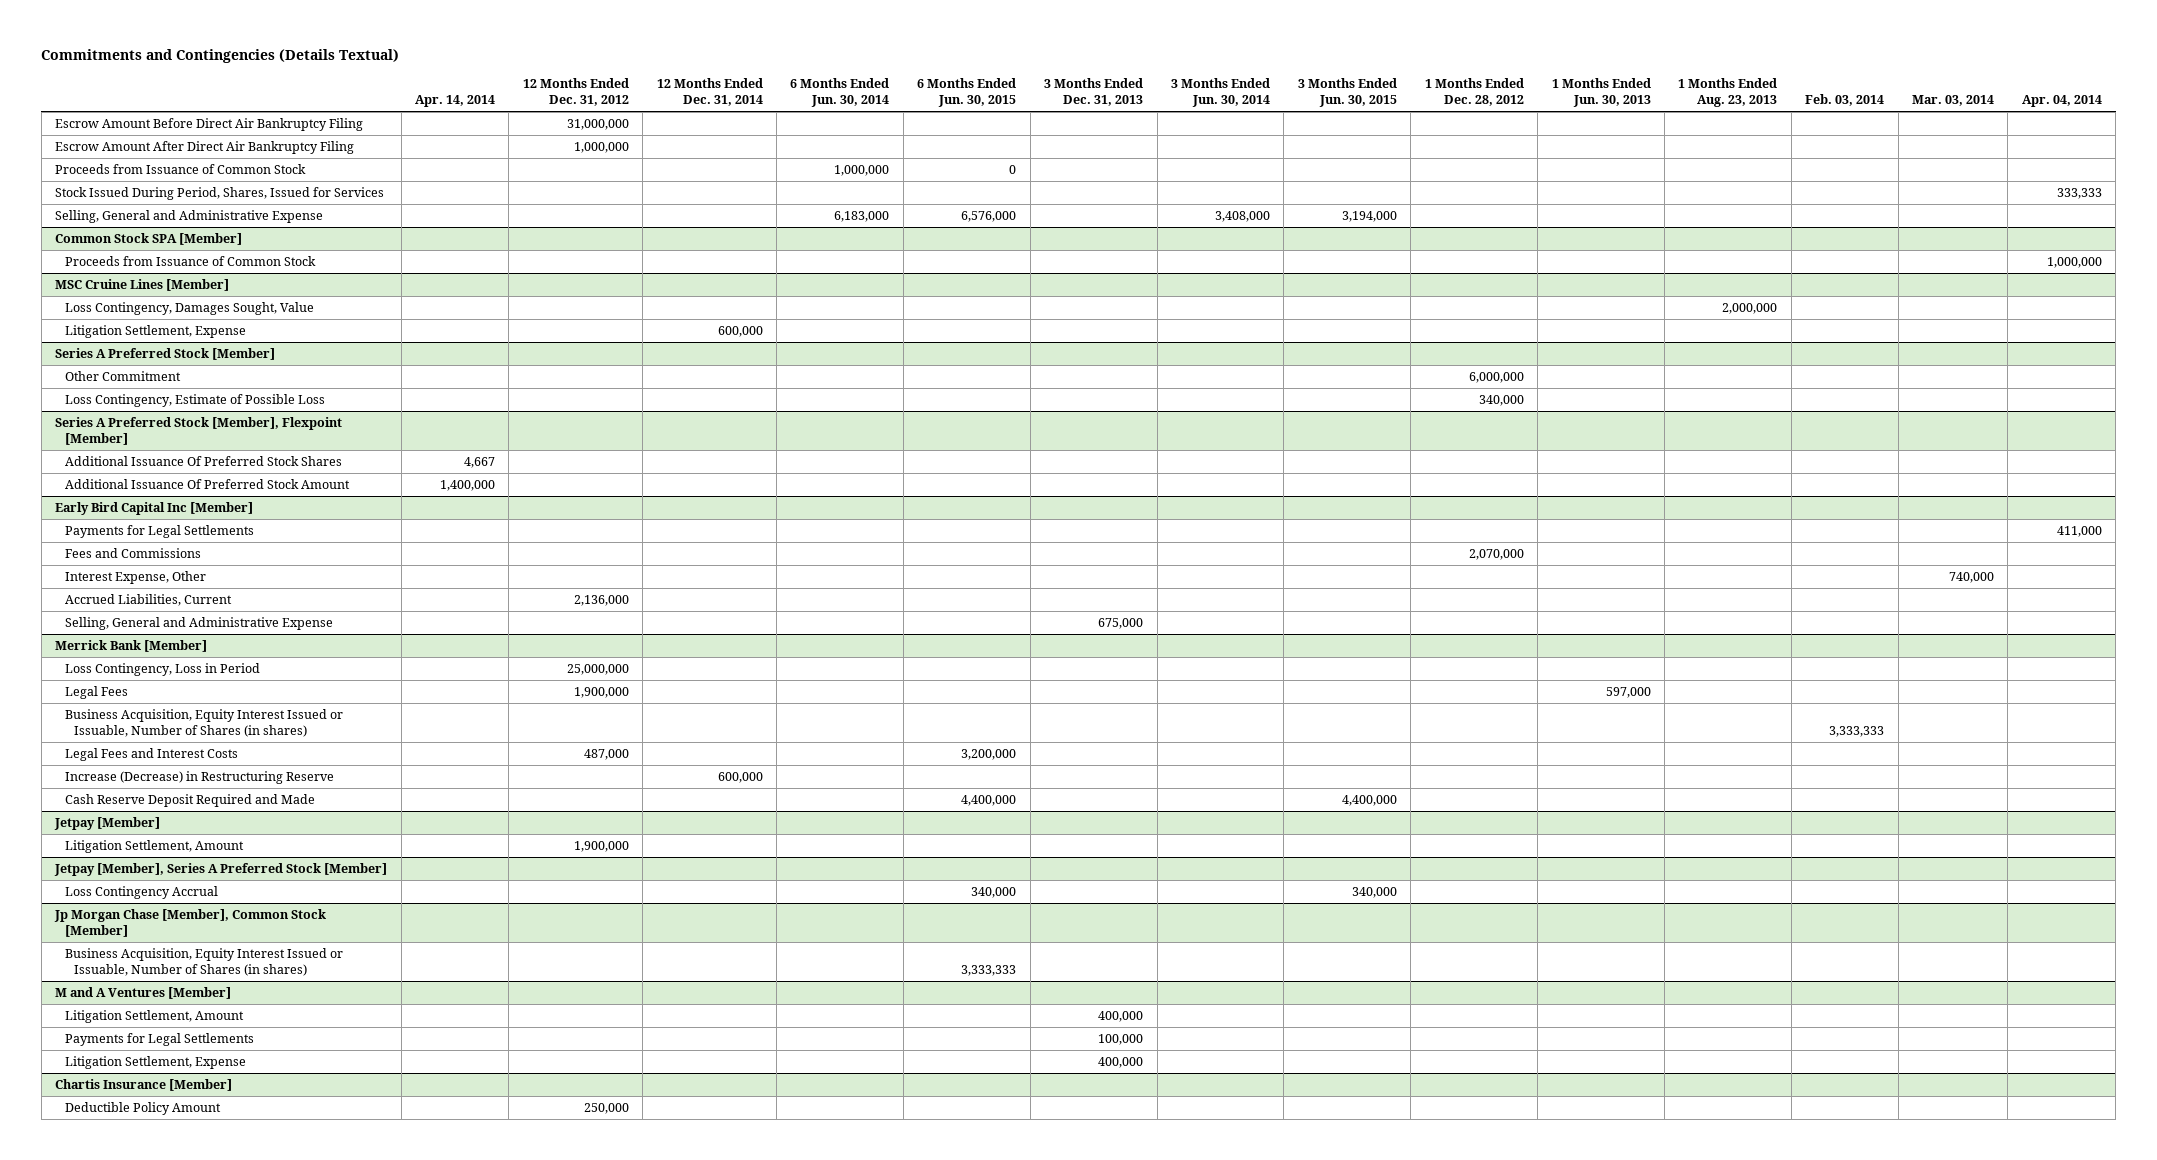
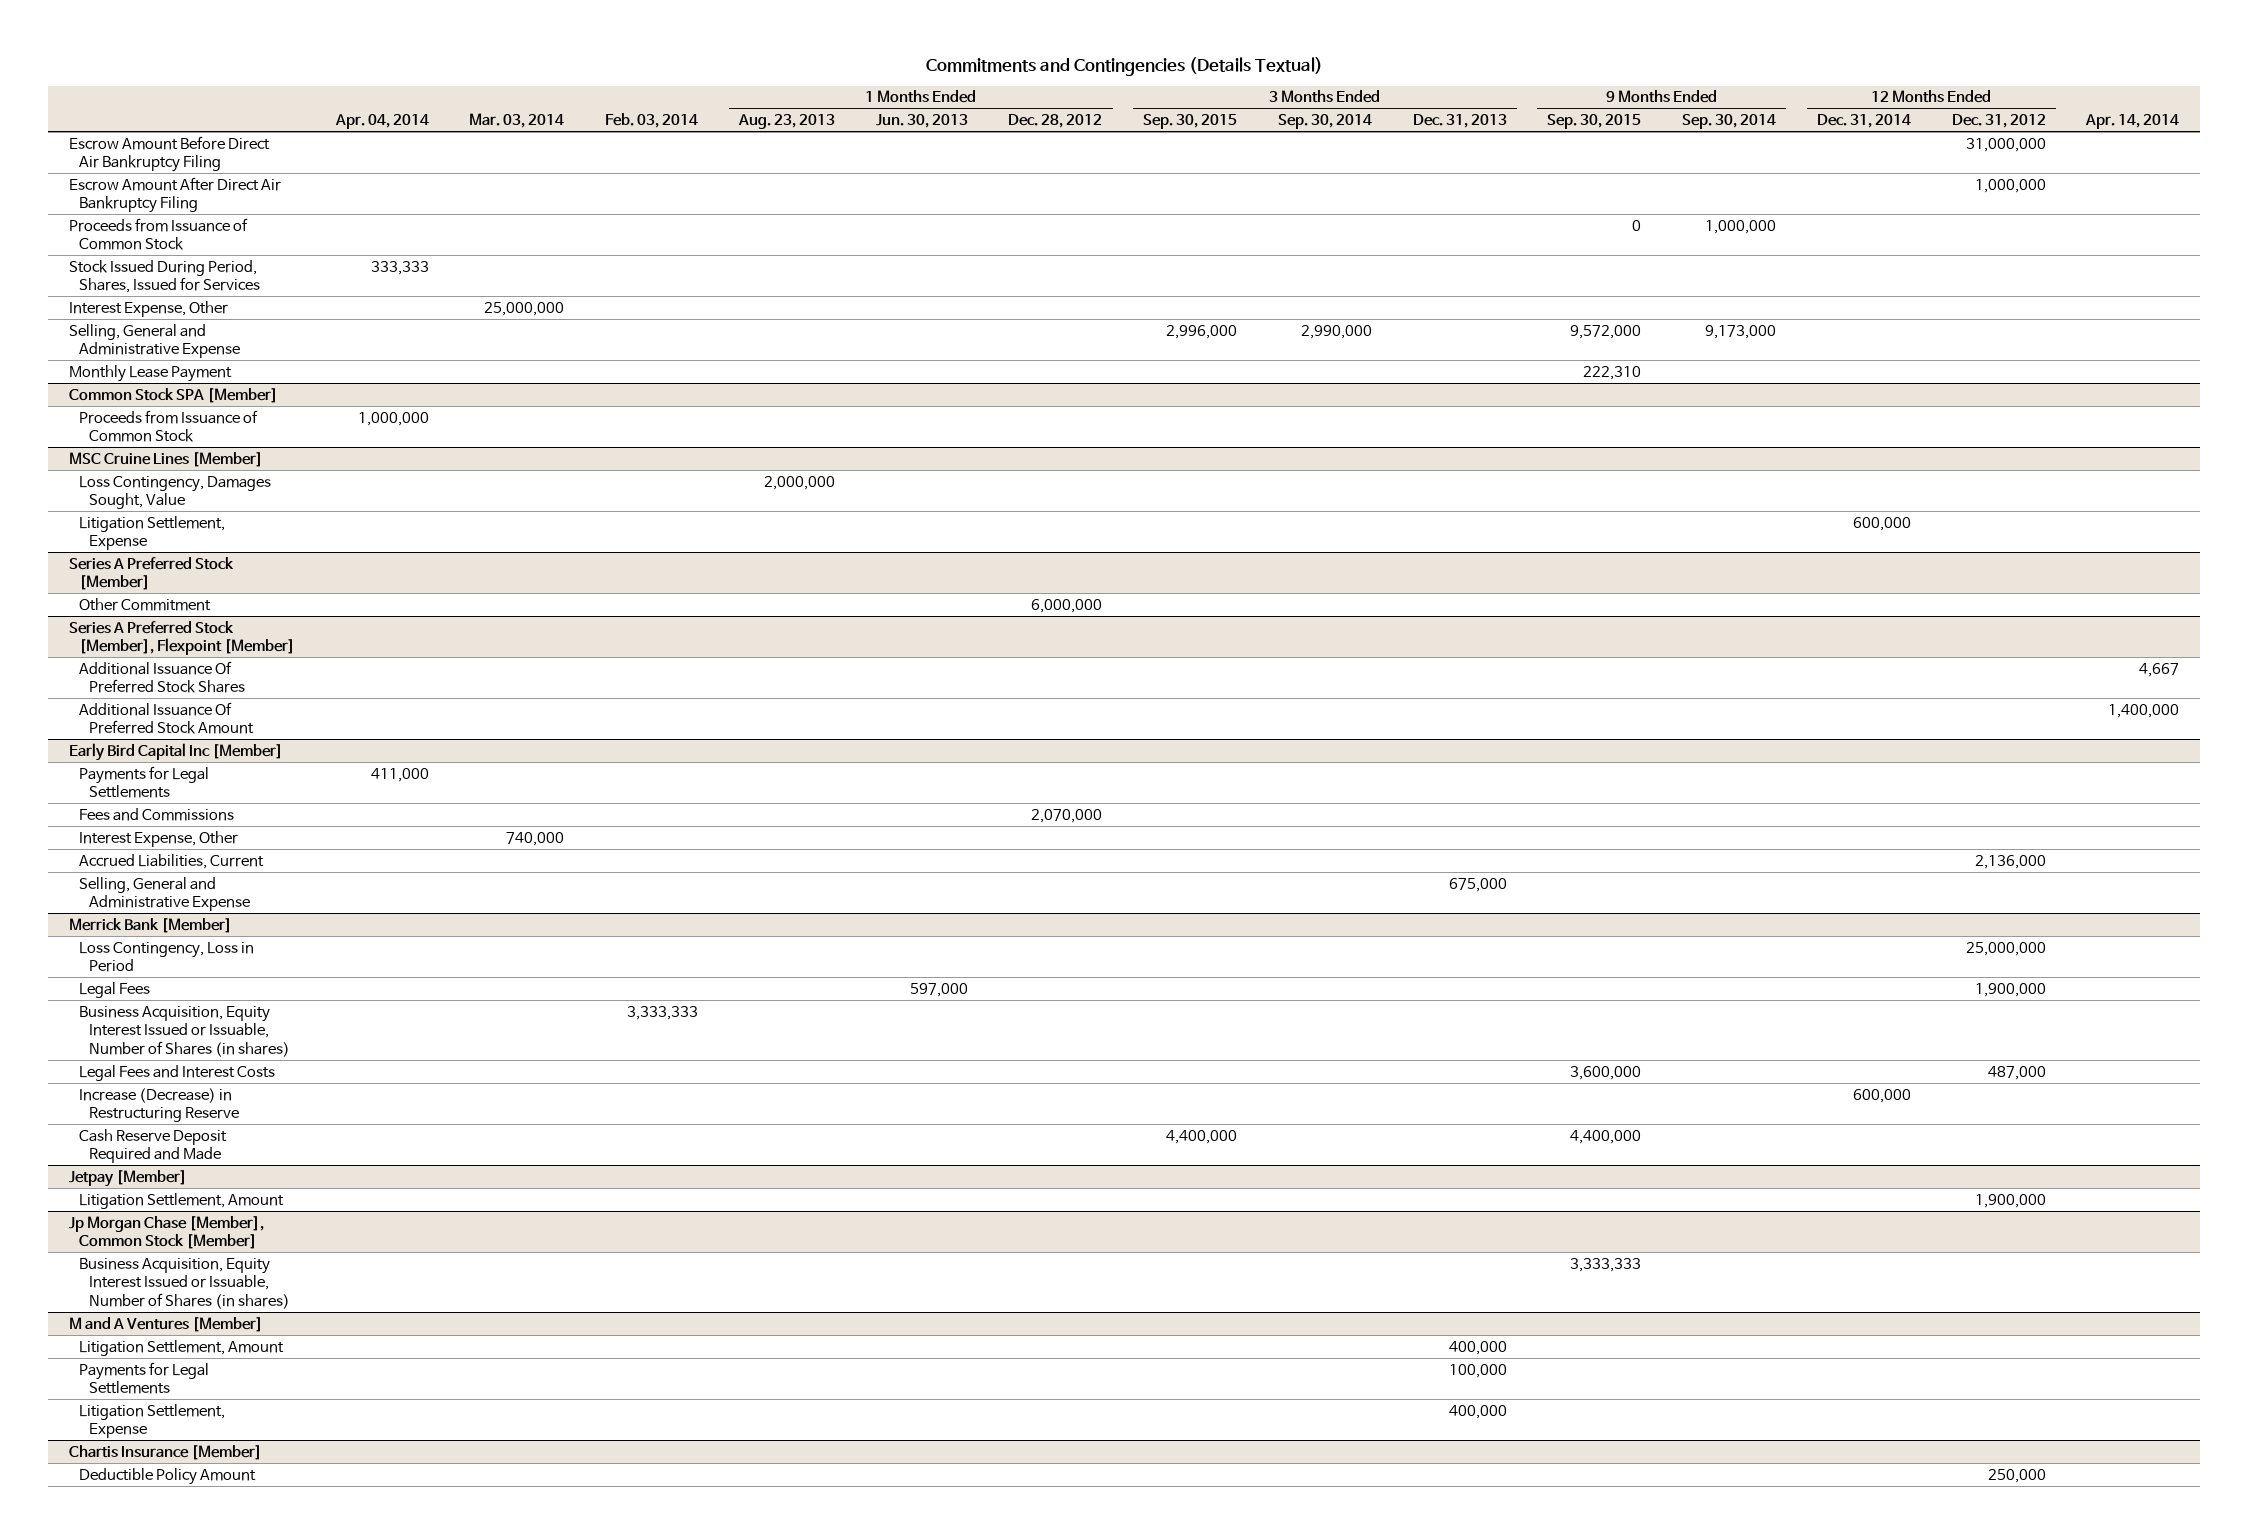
- | Apr. 14, 2014 | 12 Months Ended Dec. 31, 2012 | 12 Months Ended Dec. 31, 2014 | 6 Months Ended Jun. 30, 2014 | 6 Months Ended Jun. 30, 2015 | 3 Months Ended Dec. 31, 2013 | 3 Months Ended Jun. 30, 2014 | 3 Months Ended Jun. 30, 2015 | 1 Months Ended Dec. 28, 2012 | 1 Months Ended Jun. 30, 2013 | 1 Months Ended Aug. 23, 2013 | Feb. 03, 2014 | Mar. 03, 2014 | Apr. 04, 2014
+ | Apr. 04, 2014 | Mar. 03, 2014 | Feb. 03, 2014 | 1 Months Ended Aug. 23, 2013 | 1 Months Ended Jun. 30, 2013 | 1 Months Ended Dec. 28, 2012 | 3 Months Ended Sep. 30, 2015 | 3 Months Ended Sep. 30, 2014 | 3 Months Ended Dec. 31, 2013 | 9 Months Ended Sep. 30, 2015 | 9 Months Ended Sep. 30, 2014 | 12 Months Ended Dec. 31, 2014 | 12 Months Ended Dec. 31, 2012 | Apr. 14, 2014
+ Interest Expense, Other | | 25,000,000 | | | | | | | | | | | |
+ Monthly Lease Payment | | | | | | | | | | 222,310 | | | |
@ Series A Preferred Stock [Member]
- Loss Contingency, Estimate of Possible Loss | | | | | | | | | 340,000 | | | | |
- Jetpay [Member], Series A Preferred Stock [Member]
- Loss Contingency Accrual | | | | | 340,000 | | | 340,000 | | | | | |

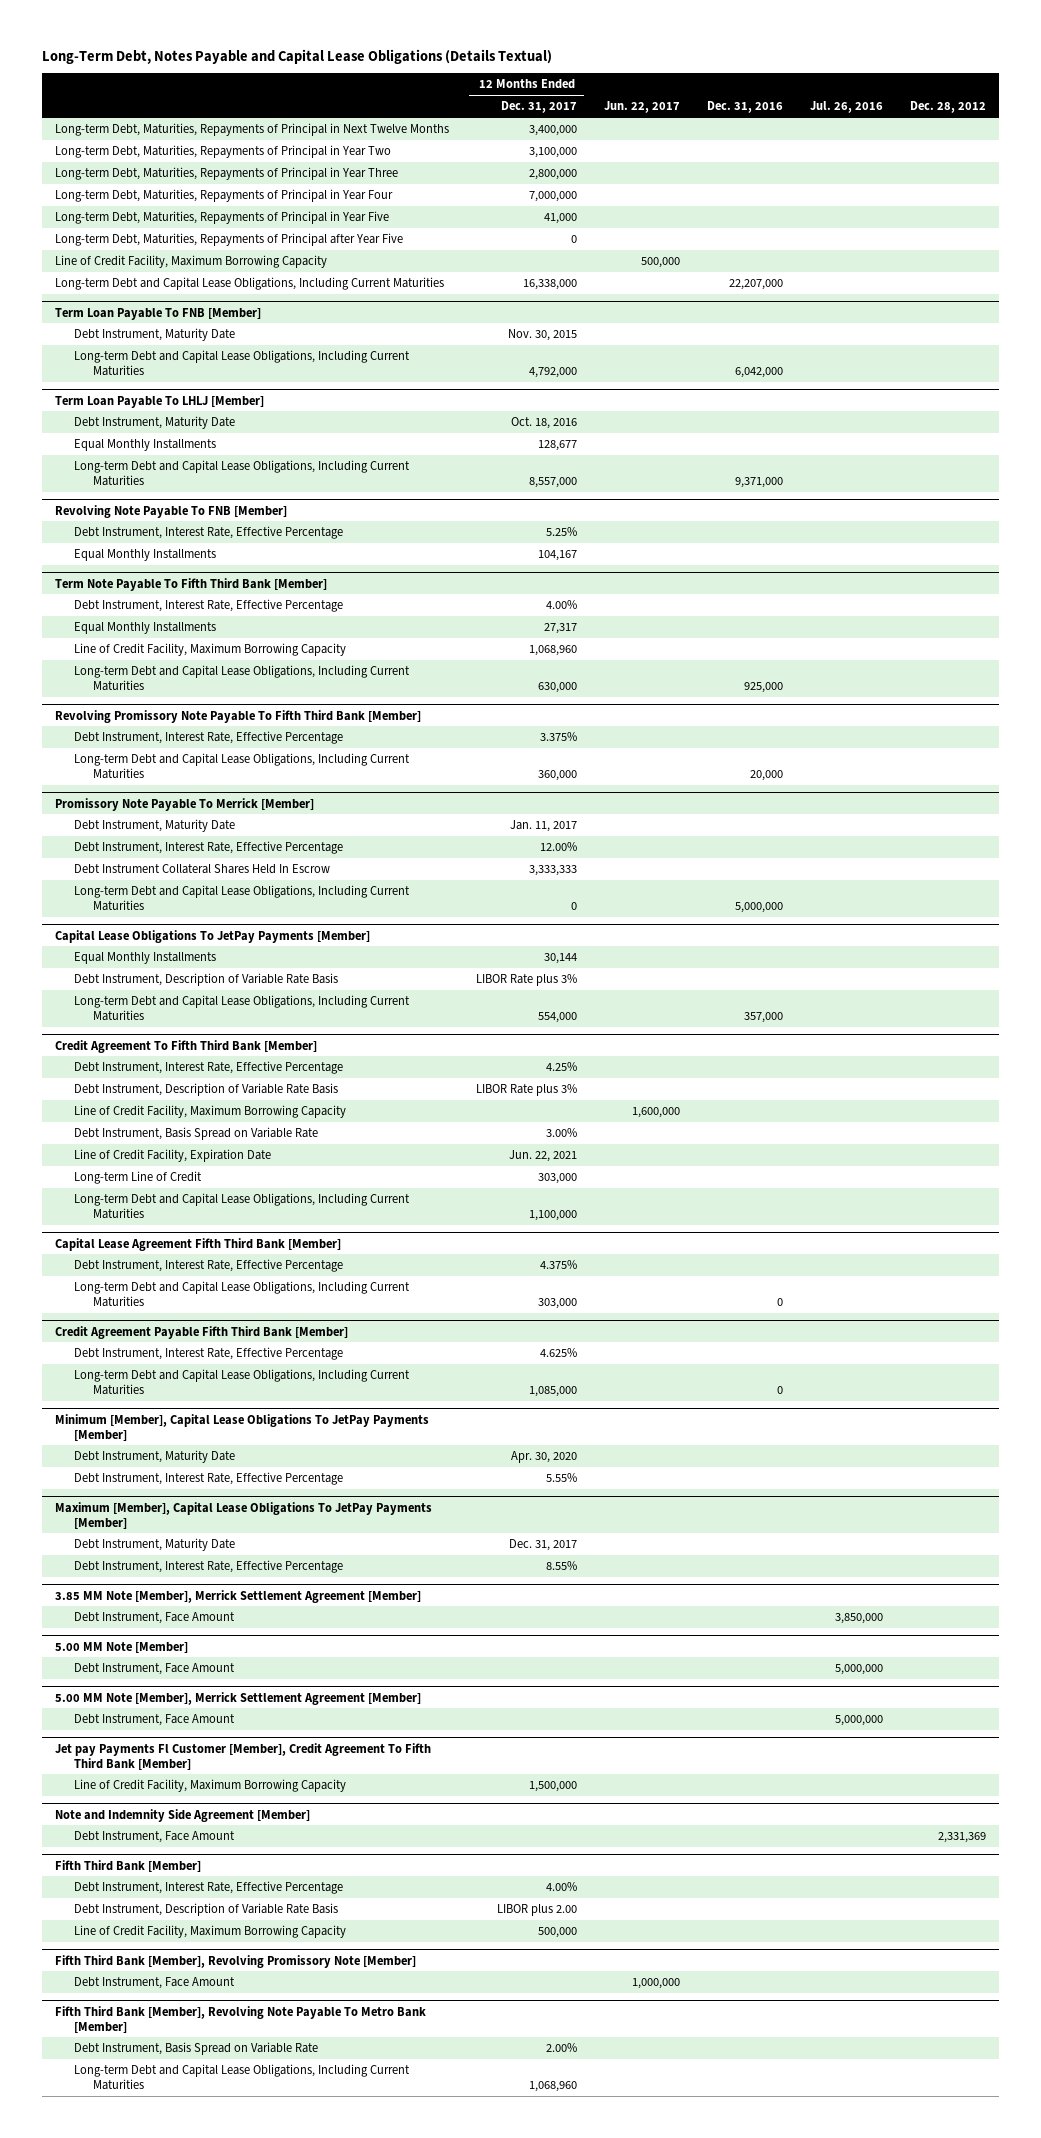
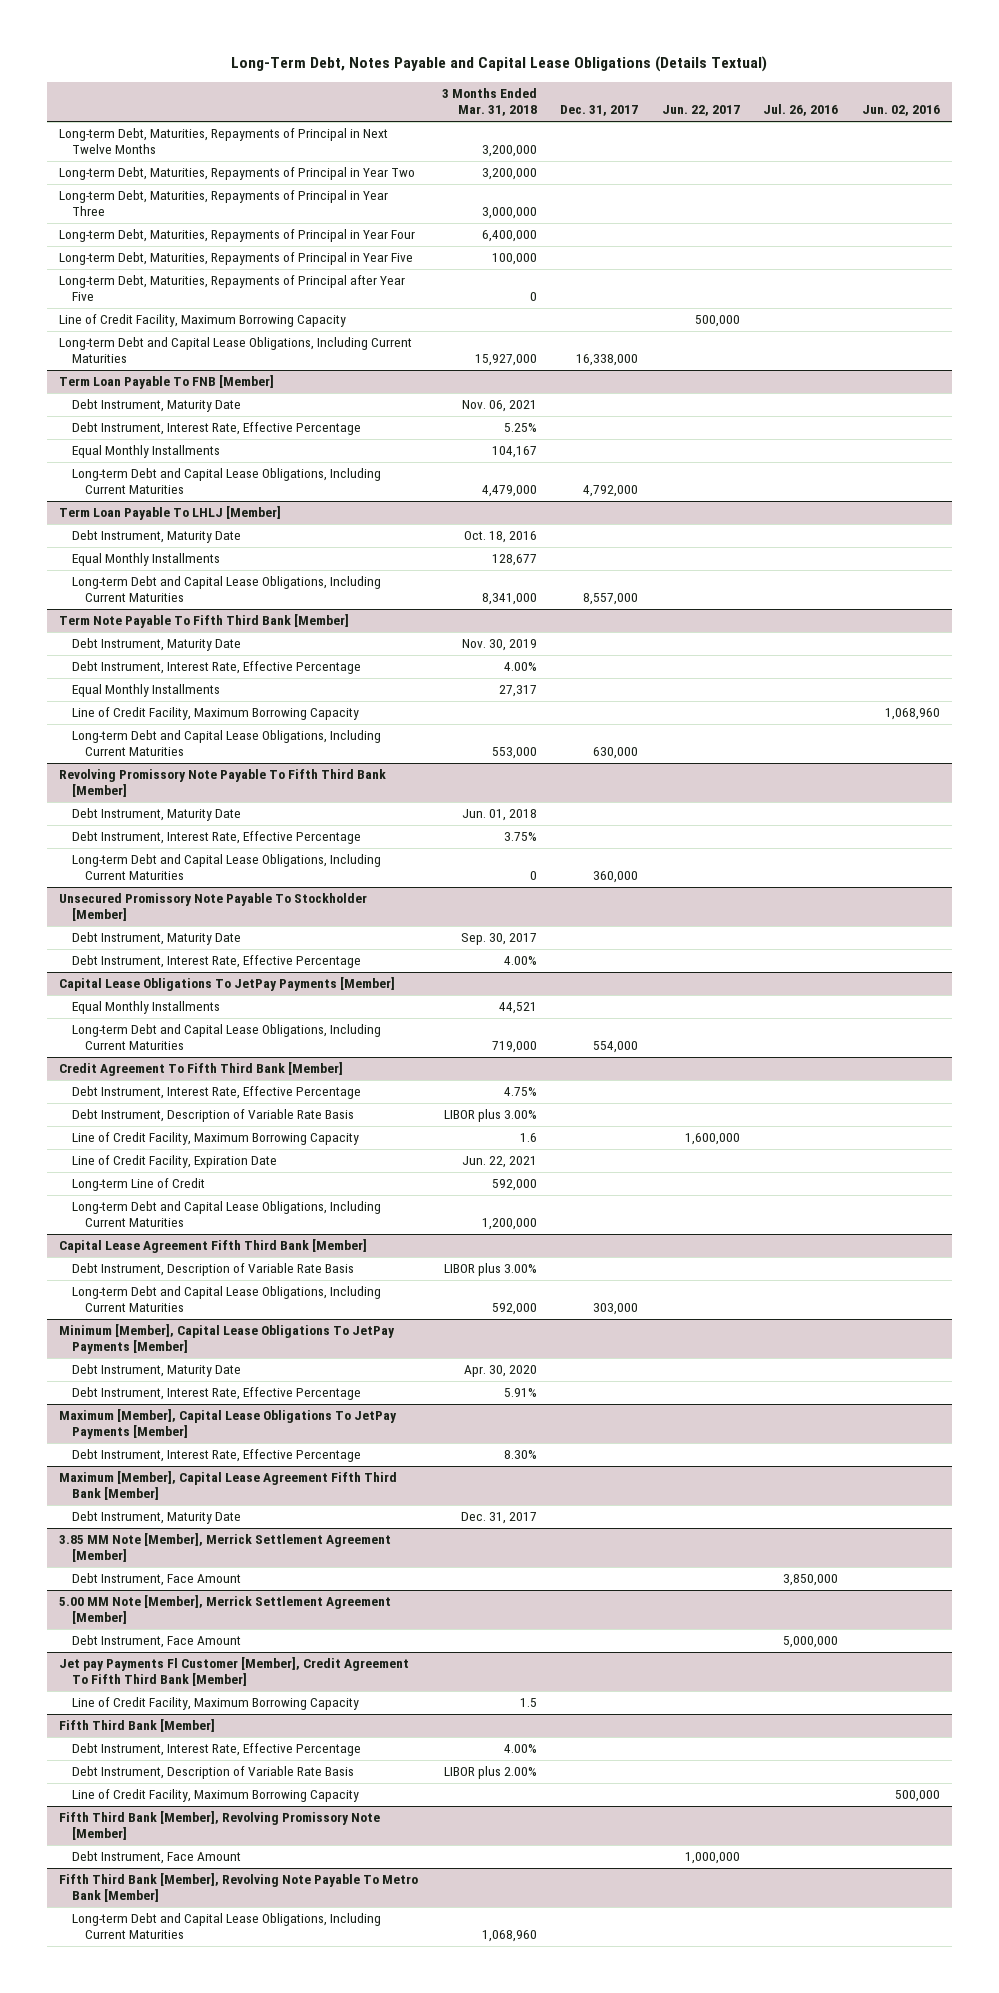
- | 12 Months Ended Dec. 31, 2017 | Jun. 22, 2017 | Dec. 31, 2016 | Jul. 26, 2016 | Dec. 28, 2012
+ | 3 Months Ended Mar. 31, 2018 | Dec. 31, 2017 | Jun. 22, 2017 | Jul. 26, 2016 | Jun. 02, 2016
@ Term Loan Payable To FNB [Member]
+ Debt Instrument, Interest Rate, Effective Percentage | 5.25% | | | |
+ Equal Monthly Installments | 104,167 | | | |
- Revolving Note Payable To FNB [Member]
- Debt Instrument, Interest Rate, Effective Percentage | 5.25% | | | |
- Equal Monthly Installments | 104,167 | | | |
@ Term Note Payable To Fifth Third Bank [Member]
+ Debt Instrument, Maturity Date | Nov. 30, 2019 | | | |
@ Revolving Promissory Note Payable To Fifth Third Bank [Member]
+ Debt Instrument, Maturity Date | Jun. 01, 2018 | | | |
- Promissory Note Payable To Merrick [Member]
- Debt Instrument, Maturity Date | Jan. 11, 2017 | | | |
- Debt Instrument, Interest Rate, Effective Percentage | 12.00% | | | |
- Debt Instrument Collateral Shares Held In Escrow | 3,333,333 | | | |
- Long-term Debt and Capital Lease Obligations, Including Current Maturities | 0 | | 5,000,000 | |
+ Unsecured Promissory Note Payable To Stockholder [Member]
+ Debt Instrument, Maturity Date | Sep. 30, 2017 | | | |
+ Debt Instrument, Interest Rate, Effective Percentage | 4.00% | | | |
@ Capital Lease Obligations To JetPay Payments [Member]
- Debt Instrument, Description of Variable Rate Basis | LIBOR Rate plus 3% | | | |
@ Credit Agreement To Fifth Third Bank [Member]
- Debt Instrument, Basis Spread on Variable Rate | 3.00% | | | |
@ Capital Lease Agreement Fifth Third Bank [Member]
- Debt Instrument, Interest Rate, Effective Percentage | 4.375% | | | |
+ Debt Instrument, Description of Variable Rate Basis | LIBOR plus 3.00% | | | |
- Credit Agreement Payable Fifth Third Bank [Member]
- Debt Instrument, Interest Rate, Effective Percentage | 4.625% | | | |
- Long-term Debt and Capital Lease Obligations, Including Current Maturities | 1,085,000 | | 0 | |
@ Maximum [Member], Capital Lease Obligations To JetPay Payments [Member]
- Debt Instrument, Maturity Date | Dec. 31, 2017 | | | |
+ Maximum [Member], Capital Lease Agreement Fifth Third Bank [Member]
+ Debt Instrument, Maturity Date | Dec. 31, 2017 | | | |
- 5.00 MM Note [Member]
- Debt Instrument, Face Amount | | | | 5,000,000 |
- Note and Indemnity Side Agreement [Member]
- Debt Instrument, Face Amount | | | | | 2,331,369
@ Fifth Third Bank [Member], Revolving Note Payable To Metro Bank [Member]
- Debt Instrument, Basis Spread on Variable Rate | 2.00% | | | |

